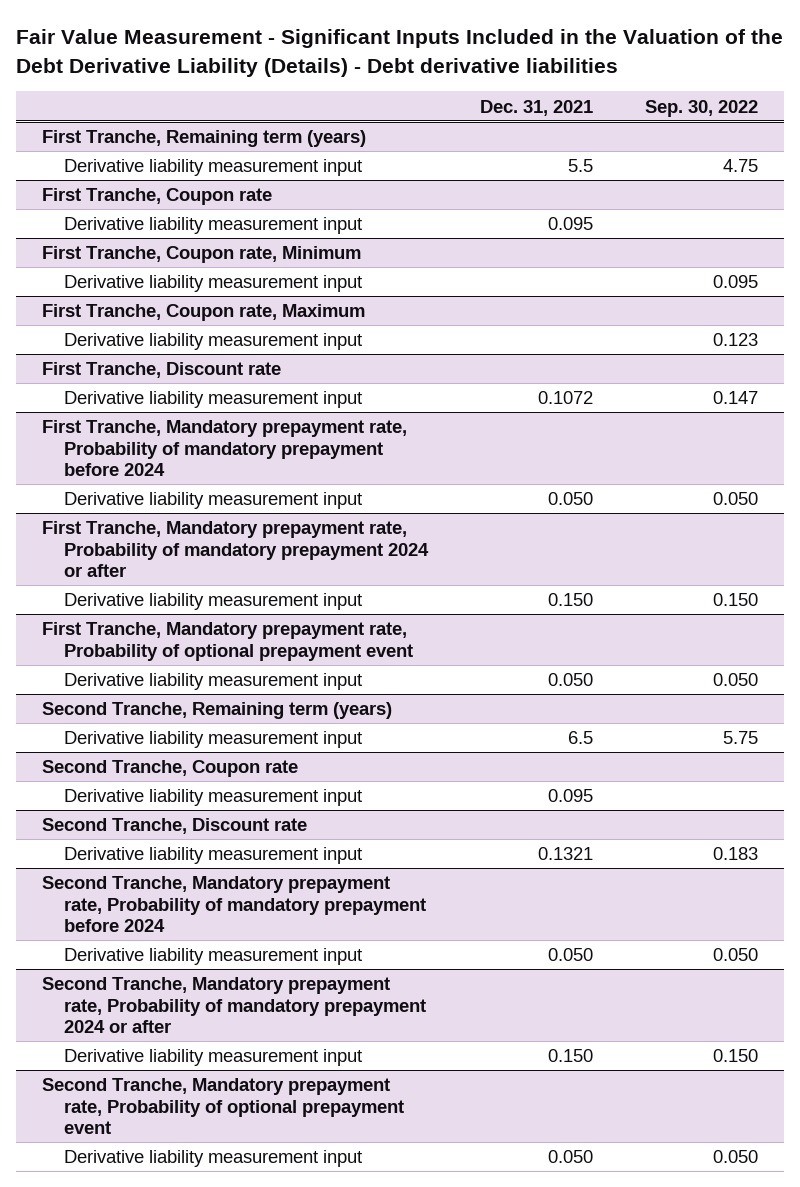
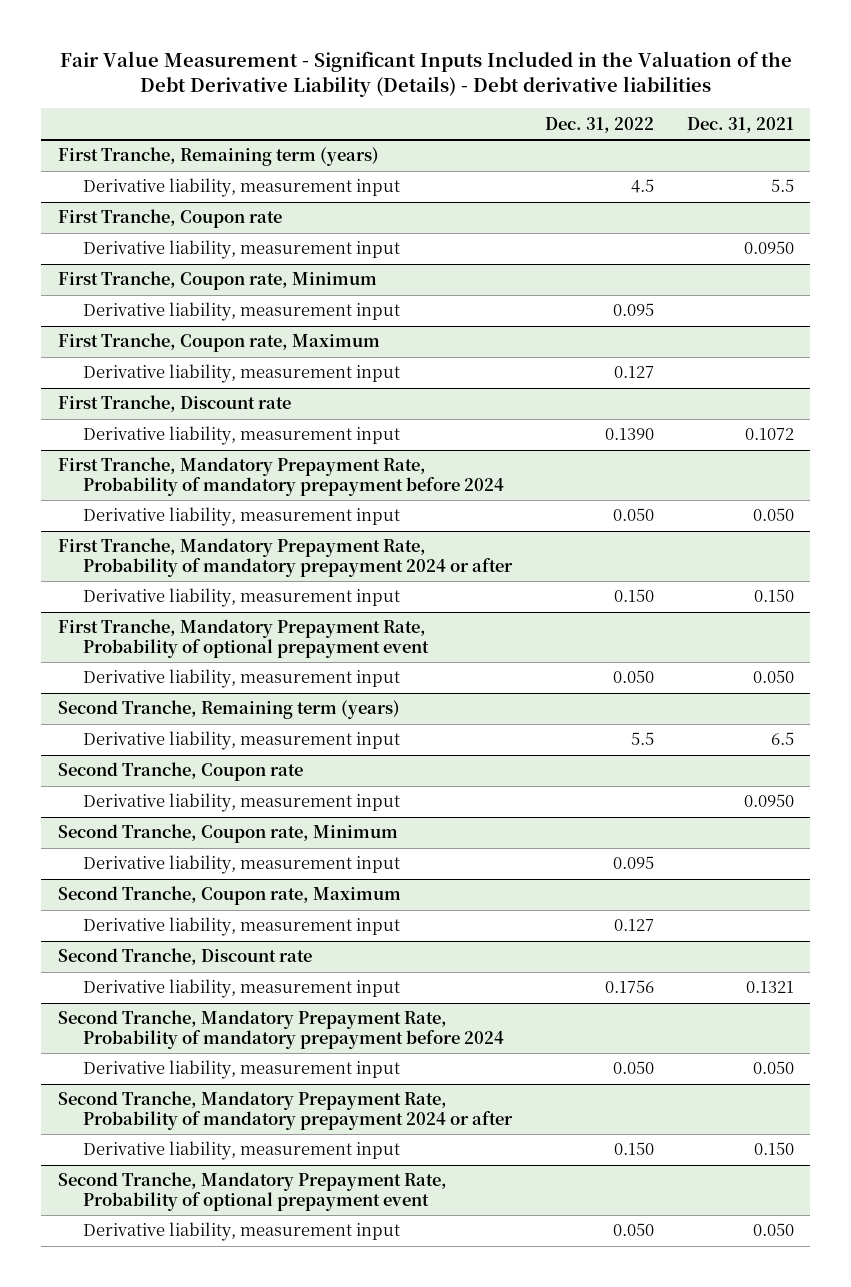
- | Dec. 31, 2021 | Sep. 30, 2022
+ | Dec. 31, 2022 | Dec. 31, 2021
@ First Tranche, Remaining term (years)
- Derivative liability measurement input | 5.5 | 4.75
+ Derivative liability, measurement input | 4.5 | 5.5
@ First Tranche, Coupon rate
- Derivative liability measurement input | 0.095 |
+ Derivative liability, measurement input | | 0.0950
@ First Tranche, Coupon rate, Minimum
- Derivative liability measurement input | | 0.095
+ Derivative liability, measurement input | 0.095 |
@ First Tranche, Coupon rate, Maximum
- Derivative liability measurement input | | 0.123
+ Derivative liability, measurement input | 0.127 |
@ First Tranche, Discount rate
- Derivative liability measurement input | 0.1072 | 0.147
- First Tranche, Mandatory prepayment rate, Probability of mandatory prepayment before 2024
- Derivative liability measurement input | 0.050 | 0.050
- First Tranche, Mandatory prepayment rate, Probability of mandatory prepayment 2024 or after
- Derivative liability measurement input | 0.150 | 0.150
- First Tranche, Mandatory prepayment rate, Probability of optional prepayment event
- Derivative liability measurement input | 0.050 | 0.050
@ First Tranche, Discount rate
+ Derivative liability, measurement input | 0.1390 | 0.1072
+ First Tranche, Mandatory Prepayment Rate, Probability of mandatory prepayment before 2024
+ Derivative liability, measurement input | 0.050 | 0.050
+ First Tranche, Mandatory Prepayment Rate, Probability of mandatory prepayment 2024 or after
+ Derivative liability, measurement input | 0.150 | 0.150
+ First Tranche, Mandatory Prepayment Rate, Probability of optional prepayment event
+ Derivative liability, measurement input | 0.050 | 0.050
@ Second Tranche, Remaining term (years)
- Derivative liability measurement input | 6.5 | 5.75
+ Derivative liability, measurement input | 5.5 | 6.5
@ Second Tranche, Coupon rate
- Derivative liability measurement input | 0.095 |
+ Derivative liability, measurement input | | 0.0950
+ Second Tranche, Coupon rate, Minimum
+ Derivative liability, measurement input | 0.095 |
+ Second Tranche, Coupon rate, Maximum
+ Derivative liability, measurement input | 0.127 |
@ Second Tranche, Discount rate
- Derivative liability measurement input | 0.1321 | 0.183
- Second Tranche, Mandatory prepayment rate, Probability of mandatory prepayment before 2024
- Derivative liability measurement input | 0.050 | 0.050
- Second Tranche, Mandatory prepayment rate, Probability of mandatory prepayment 2024 or after
- Derivative liability measurement input | 0.150 | 0.150
- Second Tranche, Mandatory prepayment rate, Probability of optional prepayment event
- Derivative liability measurement input | 0.050 | 0.050
@ Second Tranche, Discount rate
+ Derivative liability, measurement input | 0.1756 | 0.1321
+ Second Tranche, Mandatory Prepayment Rate, Probability of mandatory prepayment before 2024
+ Derivative liability, measurement input | 0.050 | 0.050
+ Second Tranche, Mandatory Prepayment Rate, Probability of mandatory prepayment 2024 or after
+ Derivative liability, measurement input | 0.150 | 0.150
+ Second Tranche, Mandatory Prepayment Rate, Probability of optional prepayment event
+ Derivative liability, measurement input | 0.050 | 0.050

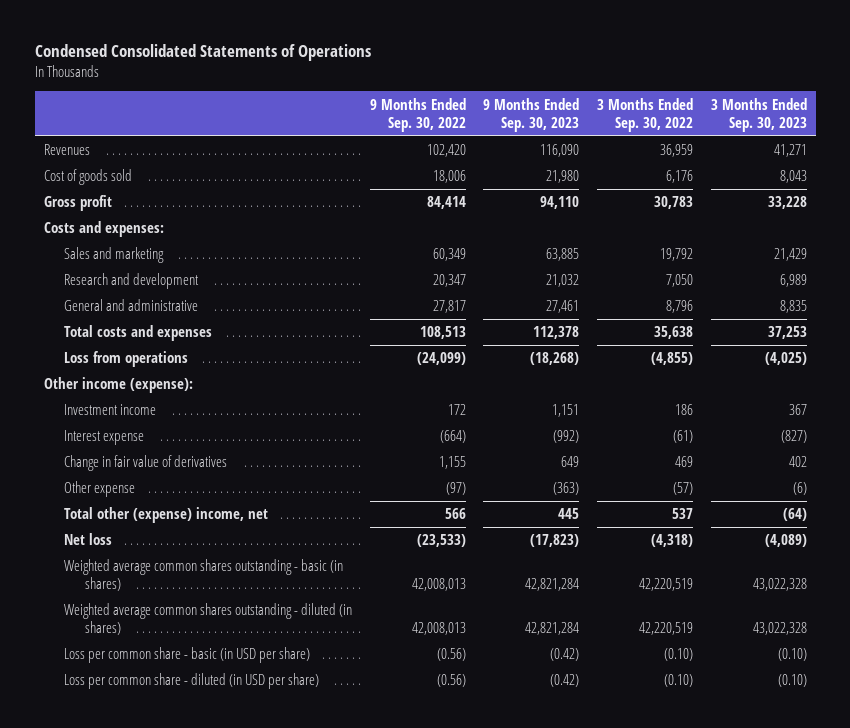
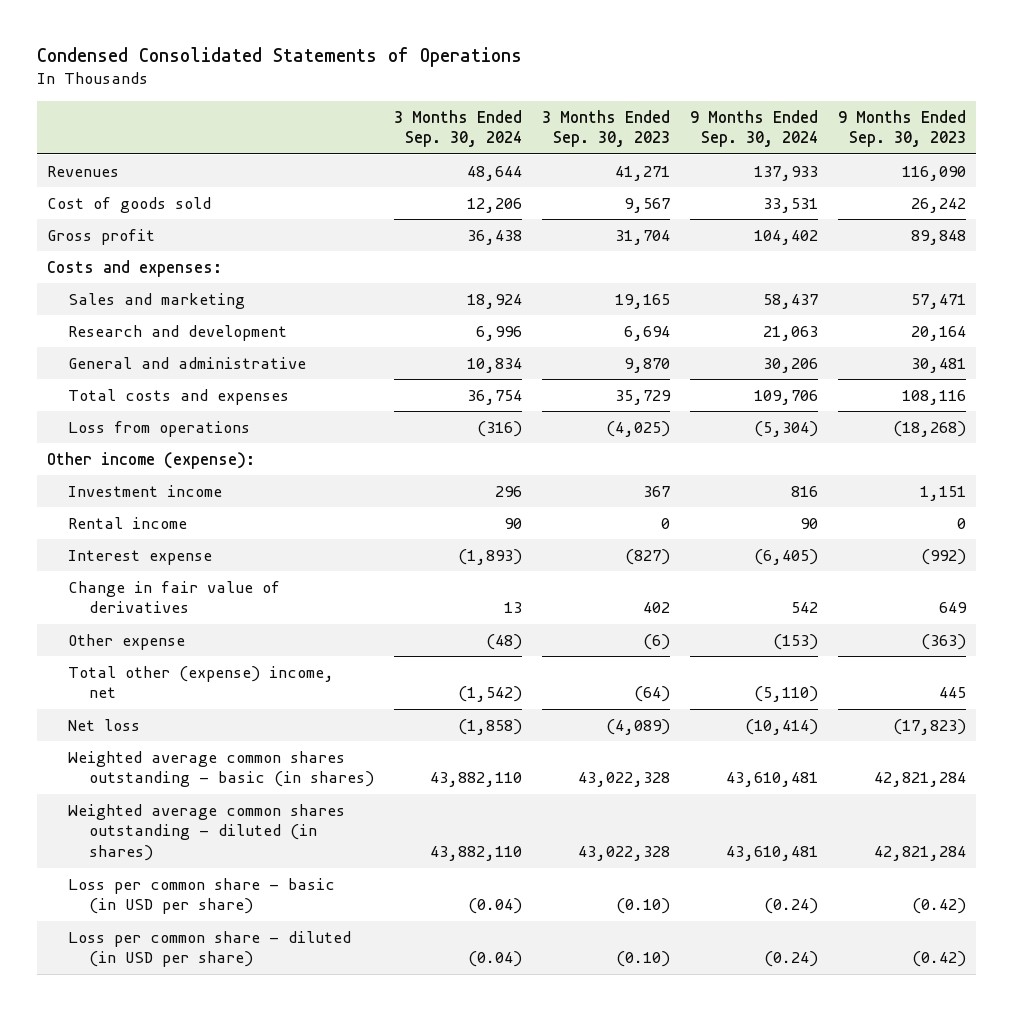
- | 9 Months Ended Sep. 30, 2022 | 9 Months Ended Sep. 30, 2023 | 3 Months Ended Sep. 30, 2022 | 3 Months Ended Sep. 30, 2023
+ | 3 Months Ended Sep. 30, 2024 | 3 Months Ended Sep. 30, 2023 | 9 Months Ended Sep. 30, 2024 | 9 Months Ended Sep. 30, 2023
- Cost of goods sold | 18,006 | 21,980 | 6,176 | 8,043
- Gross profit | 84,414 | 94,110 | 30,783 | 33,228
+ Cost of goods sold | 12,206 | 9,567 | 33,531 | 26,242
+ Gross profit | 36,438 | 31,704 | 104,402 | 89,848
- Sales and marketing | 60,349 | 63,885 | 19,792 | 21,429
- Research and development | 20,347 | 21,032 | 7,050 | 6,989
- General and administrative | 27,817 | 27,461 | 8,796 | 8,835
- Total costs and expenses | 108,513 | 112,378 | 35,638 | 37,253
+ Sales and marketing | 18,924 | 19,165 | 58,437 | 57,471
+ Research and development | 6,996 | 6,694 | 21,063 | 20,164
+ General and administrative | 10,834 | 9,870 | 30,206 | 30,481
+ Total costs and expenses | 36,754 | 35,729 | 109,706 | 108,116
+ Rental income | 90 | 0 | 90 | 0

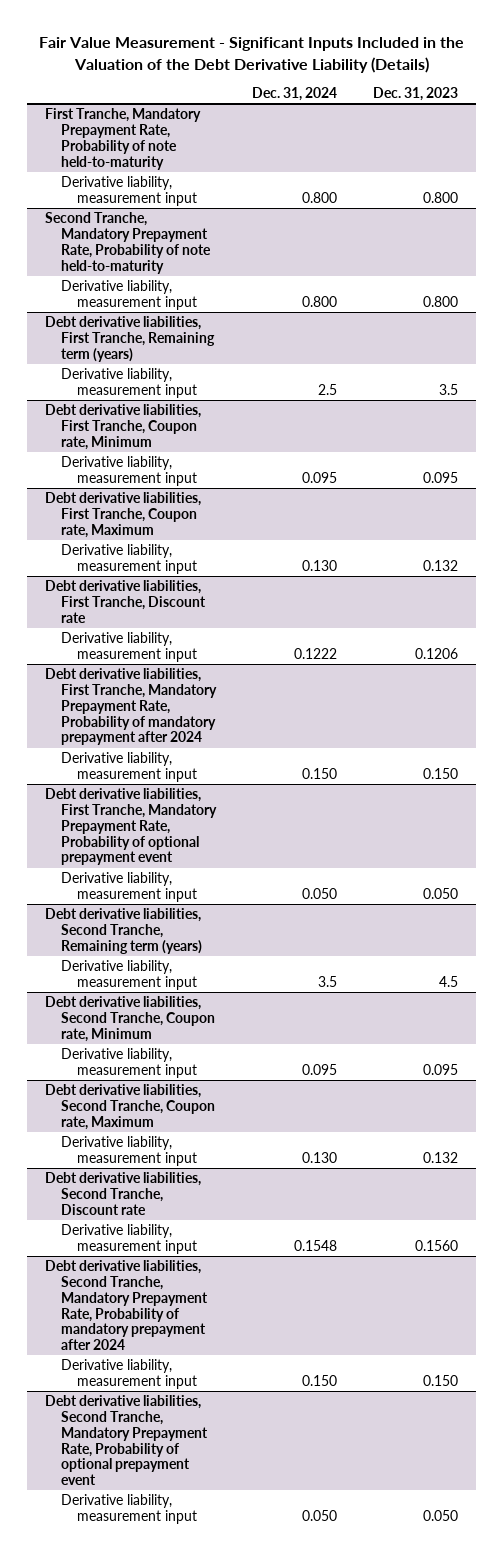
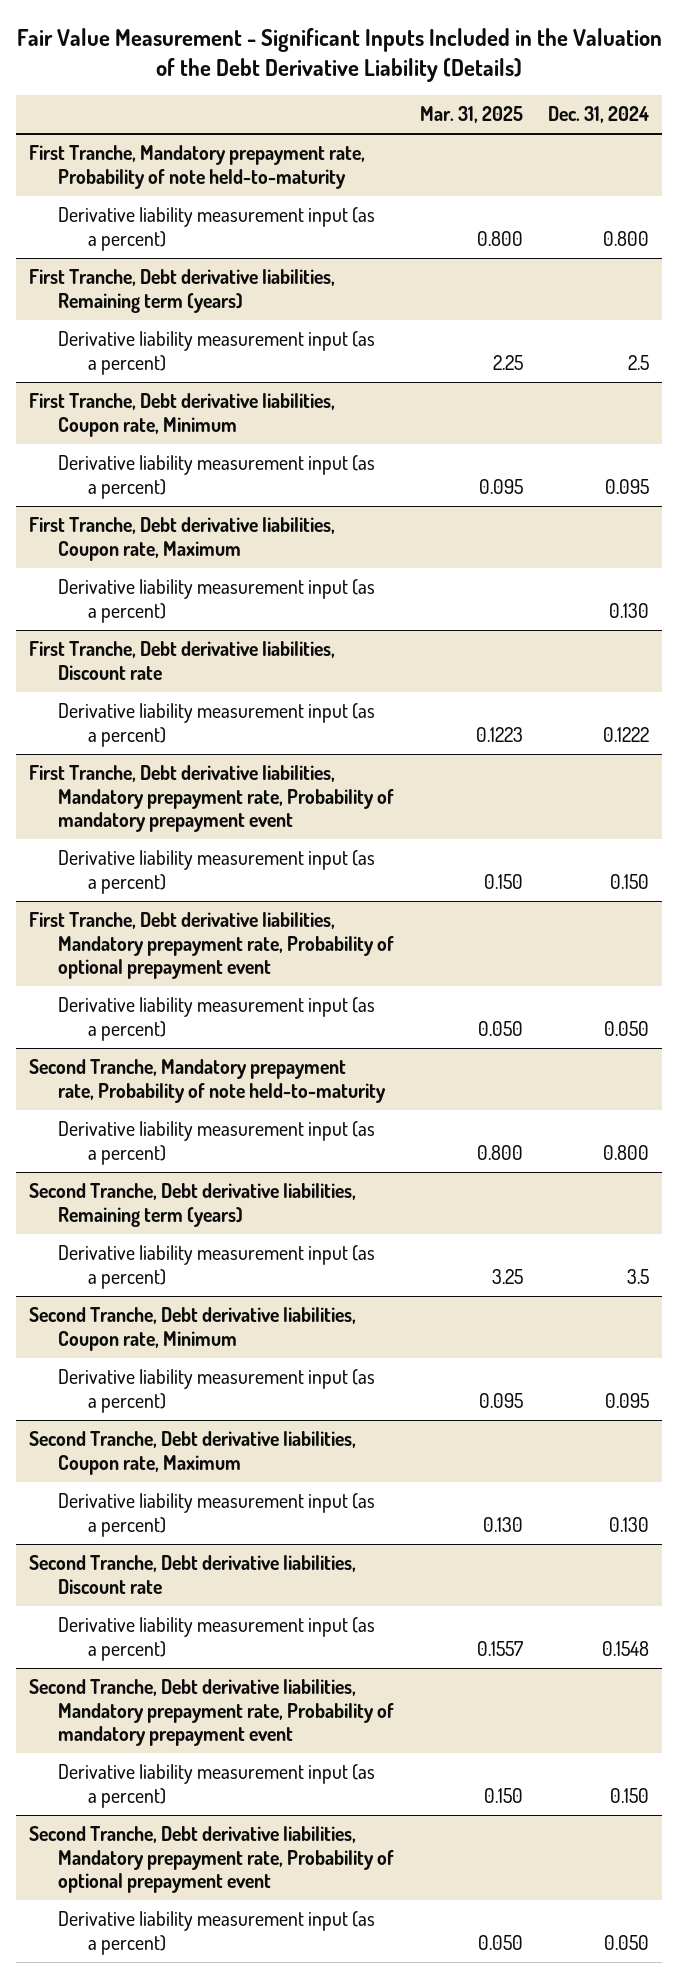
- | Dec. 31, 2024 | Dec. 31, 2023
+ | Mar. 31, 2025 | Dec. 31, 2024
- First Tranche, Mandatory Prepayment Rate, Probability of note held-to-maturity
- Derivative liability, measurement input | 0.800 | 0.800
- Second Tranche, Mandatory Prepayment Rate, Probability of note held-to-maturity
- Derivative liability, measurement input | 0.800 | 0.800
- Debt derivative liabilities, First Tranche, Remaining term (years)
- Derivative liability, measurement input | 2.5 | 3.5
- Debt derivative liabilities, First Tranche, Coupon rate, Minimum
- Derivative liability, measurement input | 0.095 | 0.095
- Debt derivative liabilities, First Tranche, Coupon rate, Maximum
- Derivative liability, measurement input | 0.130 | 0.132
- Debt derivative liabilities, First Tranche, Discount rate
- Derivative liability, measurement input | 0.1222 | 0.1206
- Debt derivative liabilities, First Tranche, Mandatory Prepayment Rate, Probability of mandatory prepayment after 2024
- Derivative liability, measurement input | 0.150 | 0.150
- Debt derivative liabilities, First Tranche, Mandatory Prepayment Rate, Probability of optional prepayment event
- Derivative liability, measurement input | 0.050 | 0.050
- Debt derivative liabilities, Second Tranche, Remaining term (years)
- Derivative liability, measurement input | 3.5 | 4.5
- Debt derivative liabilities, Second Tranche, Coupon rate, Minimum
- Derivative liability, measurement input | 0.095 | 0.095
- Debt derivative liabilities, Second Tranche, Coupon rate, Maximum
- Derivative liability, measurement input | 0.130 | 0.132
- Debt derivative liabilities, Second Tranche, Discount rate
- Derivative liability, measurement input | 0.1548 | 0.1560
- Debt derivative liabilities, Second Tranche, Mandatory Prepayment Rate, Probability of mandatory prepayment after 2024
- Derivative liability, measurement input | 0.150 | 0.150
- Debt derivative liabilities, Second Tranche, Mandatory Prepayment Rate, Probability of optional prepayment event
- Derivative liability, measurement input | 0.050 | 0.050
+ First Tranche, Mandatory prepayment rate, Probability of note held-to-maturity
+ Derivative liability measurement input (as a percent) | 0.800 | 0.800
+ First Tranche, Debt derivative liabilities, Remaining term (years)
+ Derivative liability measurement input (as a percent) | 2.25 | 2.5
+ First Tranche, Debt derivative liabilities, Coupon rate, Minimum
+ Derivative liability measurement input (as a percent) | 0.095 | 0.095
+ First Tranche, Debt derivative liabilities, Coupon rate, Maximum
+ Derivative liability measurement input (as a percent) | | 0.130
+ First Tranche, Debt derivative liabilities, Discount rate
+ Derivative liability measurement input (as a percent) | 0.1223 | 0.1222
+ First Tranche, Debt derivative liabilities, Mandatory prepayment rate, Probability of mandatory prepayment event
+ Derivative liability measurement input (as a percent) | 0.150 | 0.150
+ First Tranche, Debt derivative liabilities, Mandatory prepayment rate, Probability of optional prepayment event
+ Derivative liability measurement input (as a percent) | 0.050 | 0.050
+ Second Tranche, Mandatory prepayment rate, Probability of note held-to-maturity
+ Derivative liability measurement input (as a percent) | 0.800 | 0.800
+ Second Tranche, Debt derivative liabilities, Remaining term (years)
+ Derivative liability measurement input (as a percent) | 3.25 | 3.5
+ Second Tranche, Debt derivative liabilities, Coupon rate, Minimum
+ Derivative liability measurement input (as a percent) | 0.095 | 0.095
+ Second Tranche, Debt derivative liabilities, Coupon rate, Maximum
+ Derivative liability measurement input (as a percent) | 0.130 | 0.130
+ Second Tranche, Debt derivative liabilities, Discount rate
+ Derivative liability measurement input (as a percent) | 0.1557 | 0.1548
+ Second Tranche, Debt derivative liabilities, Mandatory prepayment rate, Probability of mandatory prepayment event
+ Derivative liability measurement input (as a percent) | 0.150 | 0.150
+ Second Tranche, Debt derivative liabilities, Mandatory prepayment rate, Probability of optional prepayment event
+ Derivative liability measurement input (as a percent) | 0.050 | 0.050

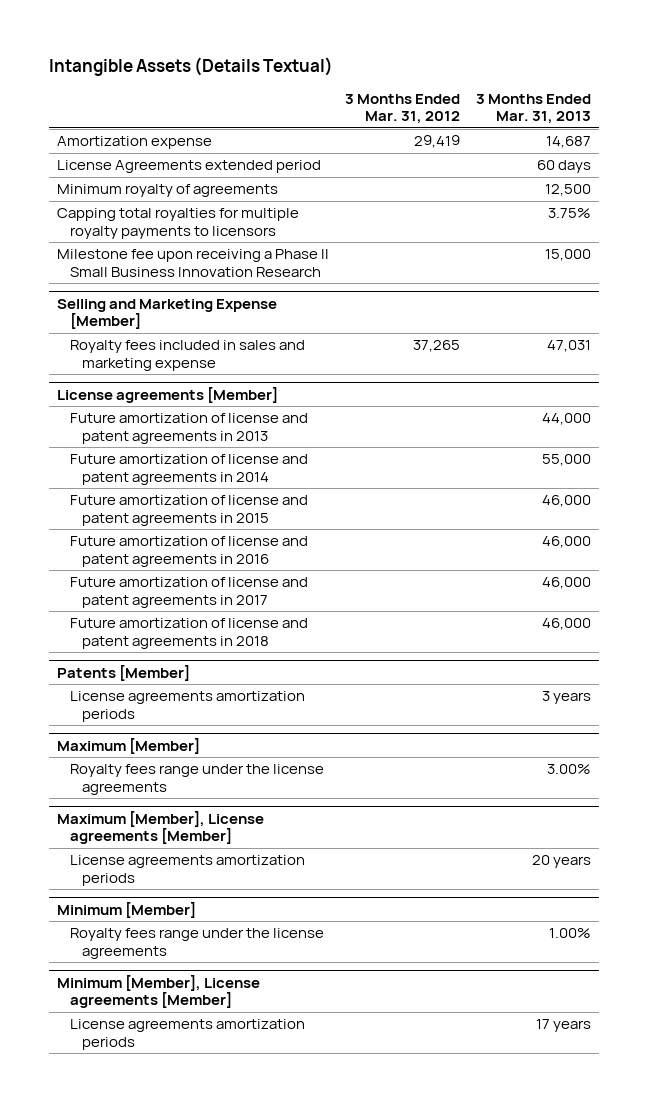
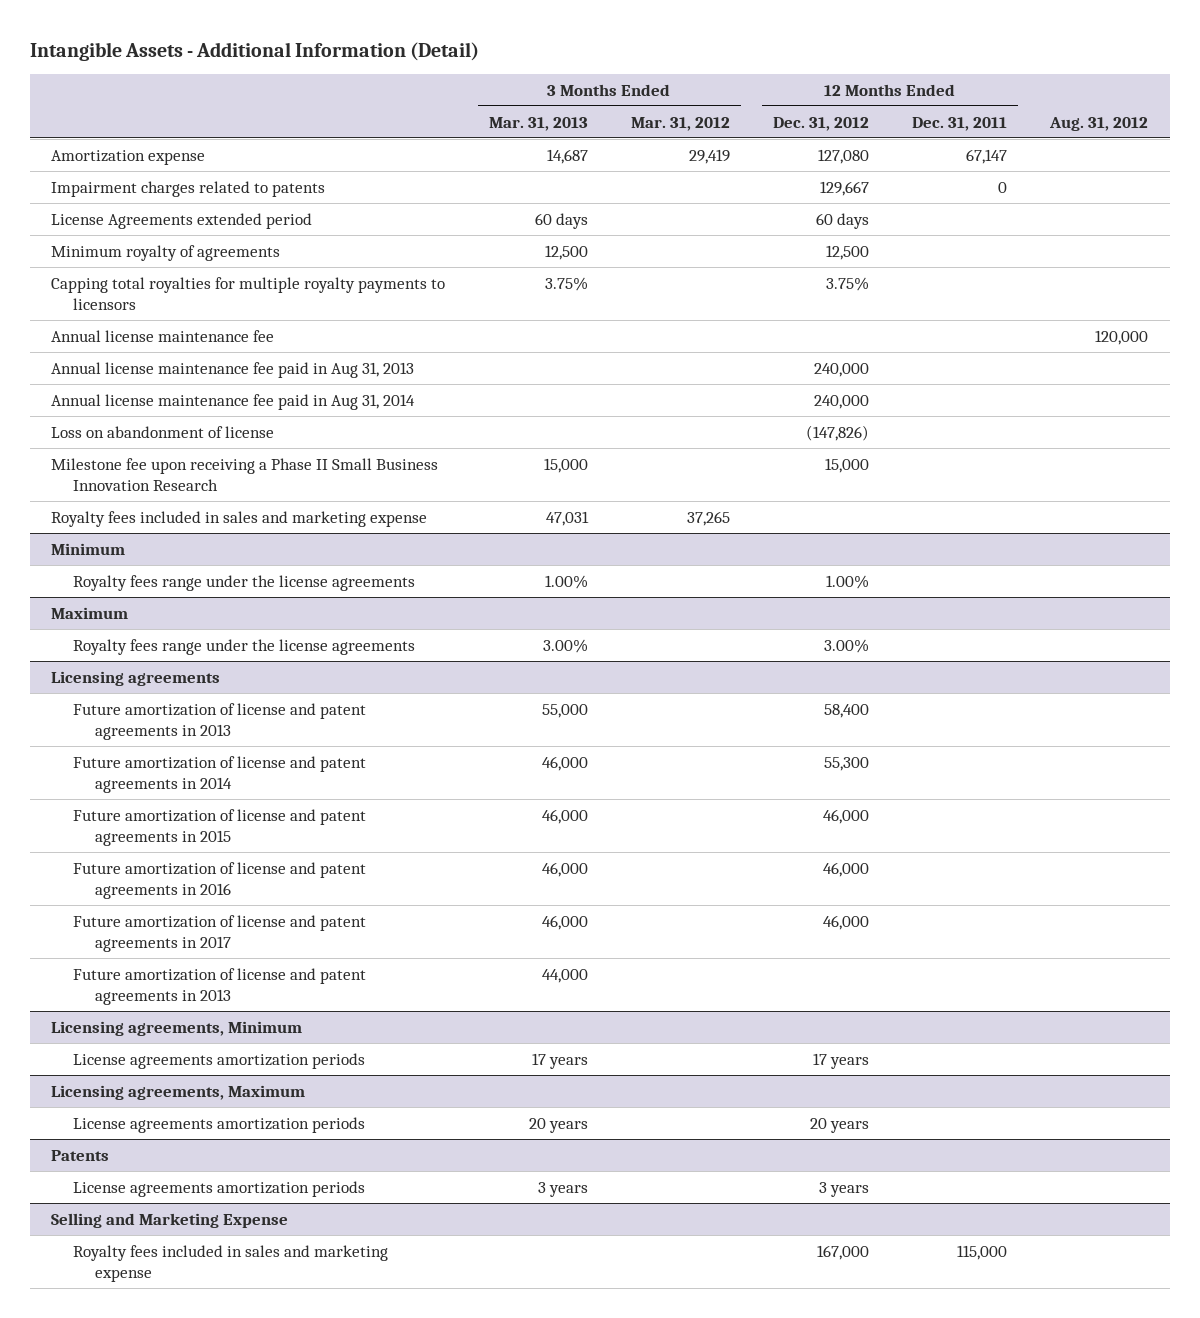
- Intangible Assets (Details Textual)
+ Intangible Assets - Additional Information (Detail)
- | 3 Months Ended Mar. 31, 2012 | 3 Months Ended Mar. 31, 2013
+ | 3 Months Ended Mar. 31, 2013 | 3 Months Ended Mar. 31, 2012 | 12 Months Ended Dec. 31, 2012 | 12 Months Ended Dec. 31, 2011 | Aug. 31, 2012
+ Impairment charges related to patents | | | 129,667 | 0 |
+ Annual license maintenance fee | | | | | 120,000
+ Annual license maintenance fee paid in Aug 31, 2013 | | | 240,000 | |
+ Annual license maintenance fee paid in Aug 31, 2014 | | | 240,000 | |
+ Loss on abandonment of license | | | (147,826) | |
- Selling and Marketing Expense [Member]
- License agreements [Member]
- Future amortization of license and patent agreements in 2013 | | 44,000
- Future amortization of license and patent agreements in 2014 | | 55,000
+ Minimum
+ Royalty fees range under the license agreements | 1.00% | | 1.00% | |
+ Maximum
+ Royalty fees range under the license agreements | 3.00% | | 3.00% | |
+ Licensing agreements
+ Future amortization of license and patent agreements in 2013 | 55,000 | | 58,400 | |
+ Future amortization of license and patent agreements in 2014 | 46,000 | | 55,300 | |
- Future amortization of license and patent agreements in 2018 | | 46,000
- Patents [Member]
- License agreements amortization periods | | 3 years
- Maximum [Member]
- Royalty fees range under the license agreements | | 3.00%
- Maximum [Member], License agreements [Member]
- License agreements amortization periods | | 20 years
- Minimum [Member]
- Royalty fees range under the license agreements | | 1.00%
- Minimum [Member], License agreements [Member]
+ Future amortization of license and patent agreements in 2013 | 44,000 | | | |
+ Licensing agreements, Minimum
+ Licensing agreements, Maximum
+ License agreements amortization periods | 20 years | | 20 years | |
+ Patents
+ License agreements amortization periods | 3 years | | 3 years | |
+ Selling and Marketing Expense
+ Royalty fees included in sales and marketing expense | | | 167,000 | 115,000 |

